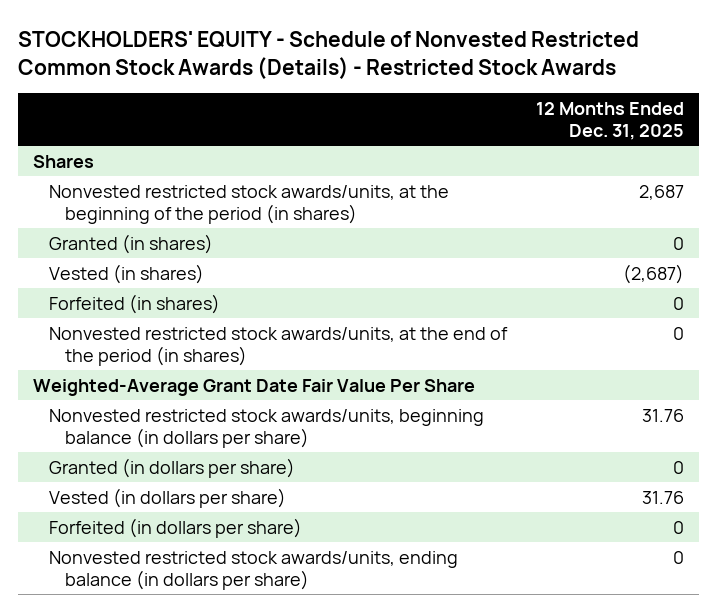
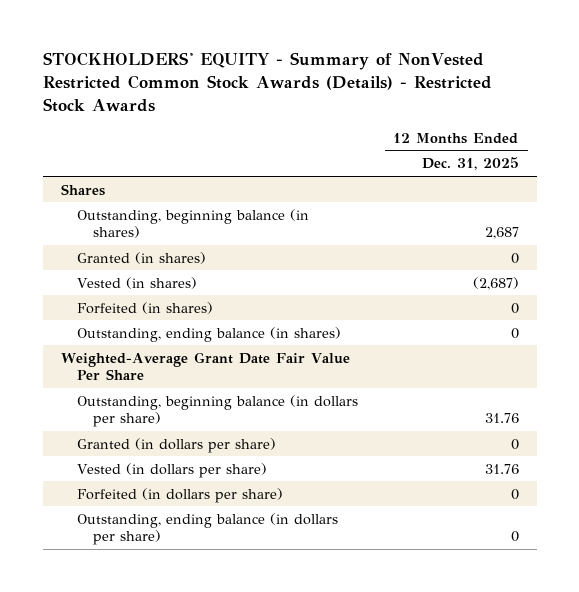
- STOCKHOLDERS' EQUITY - Schedule of Nonvested Restricted Common Stock Awards (Details) - Restricted Stock Awards
+ STOCKHOLDERS' EQUITY - Summary of NonVested Restricted Common Stock Awards (Details) - Restricted Stock Awards
- Nonvested restricted stock awards/units, at the beginning of the period (in shares) | 2,687
+ Outstanding, beginning balance (in shares) | 2,687
- Nonvested restricted stock awards/units, at the end of the period (in shares) | 0
+ Outstanding, ending balance (in shares) | 0
- Nonvested restricted stock awards/units, beginning balance (in dollars per share) | 31.76
+ Outstanding, beginning balance (in dollars per share) | 31.76
- Nonvested restricted stock awards/units, ending balance (in dollars per share) | 0
+ Outstanding, ending balance (in dollars per share) | 0

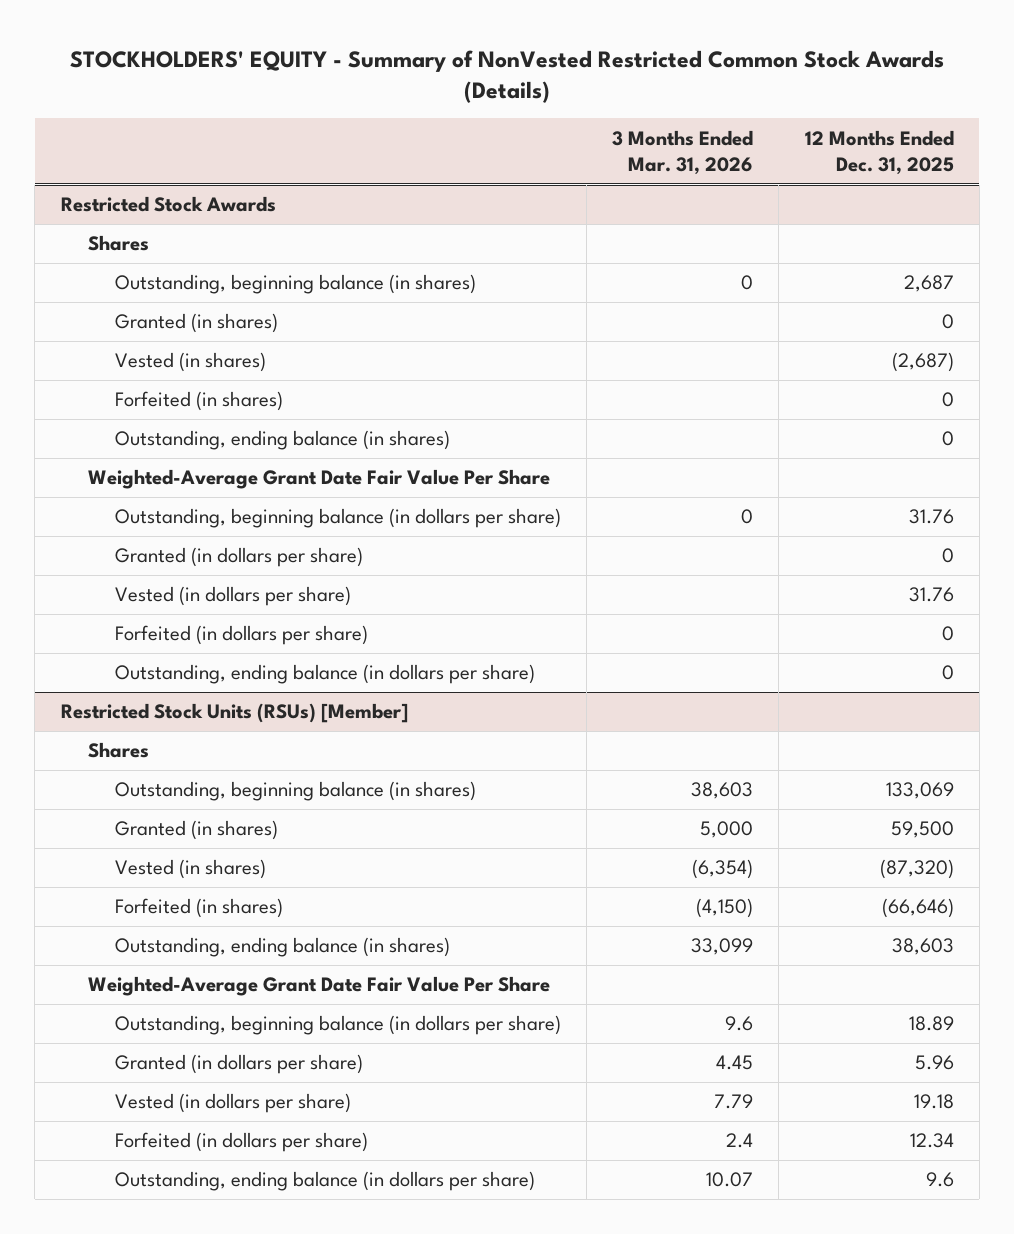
- STOCKHOLDERS' EQUITY - Summary of NonVested Restricted Common Stock Awards (Details) - Restricted Stock Awards
+ STOCKHOLDERS' EQUITY - Summary of NonVested Restricted Common Stock Awards (Details)
- | 12 Months Ended Dec. 31, 2025
+ | 3 Months Ended Mar. 31, 2026 | 12 Months Ended Dec. 31, 2025
+ Restricted Stock Awards
+ Restricted Stock Units (RSUs) [Member]
+ Shares
+ Outstanding, beginning balance (in shares) | 38,603 | 133,069
+ Granted (in shares) | 5,000 | 59,500
+ Vested (in shares) | (6,354) | (87,320)
+ Forfeited (in shares) | (4,150) | (66,646)
+ Outstanding, ending balance (in shares) | 33,099 | 38,603
+ Weighted-Average Grant Date Fair Value Per Share
+ Outstanding, beginning balance (in dollars per share) | 9.6 | 18.89
+ Granted (in dollars per share) | 4.45 | 5.96
+ Vested (in dollars per share) | 7.79 | 19.18
+ Forfeited (in dollars per share) | 2.4 | 12.34
+ Outstanding, ending balance (in dollars per share) | 10.07 | 9.6

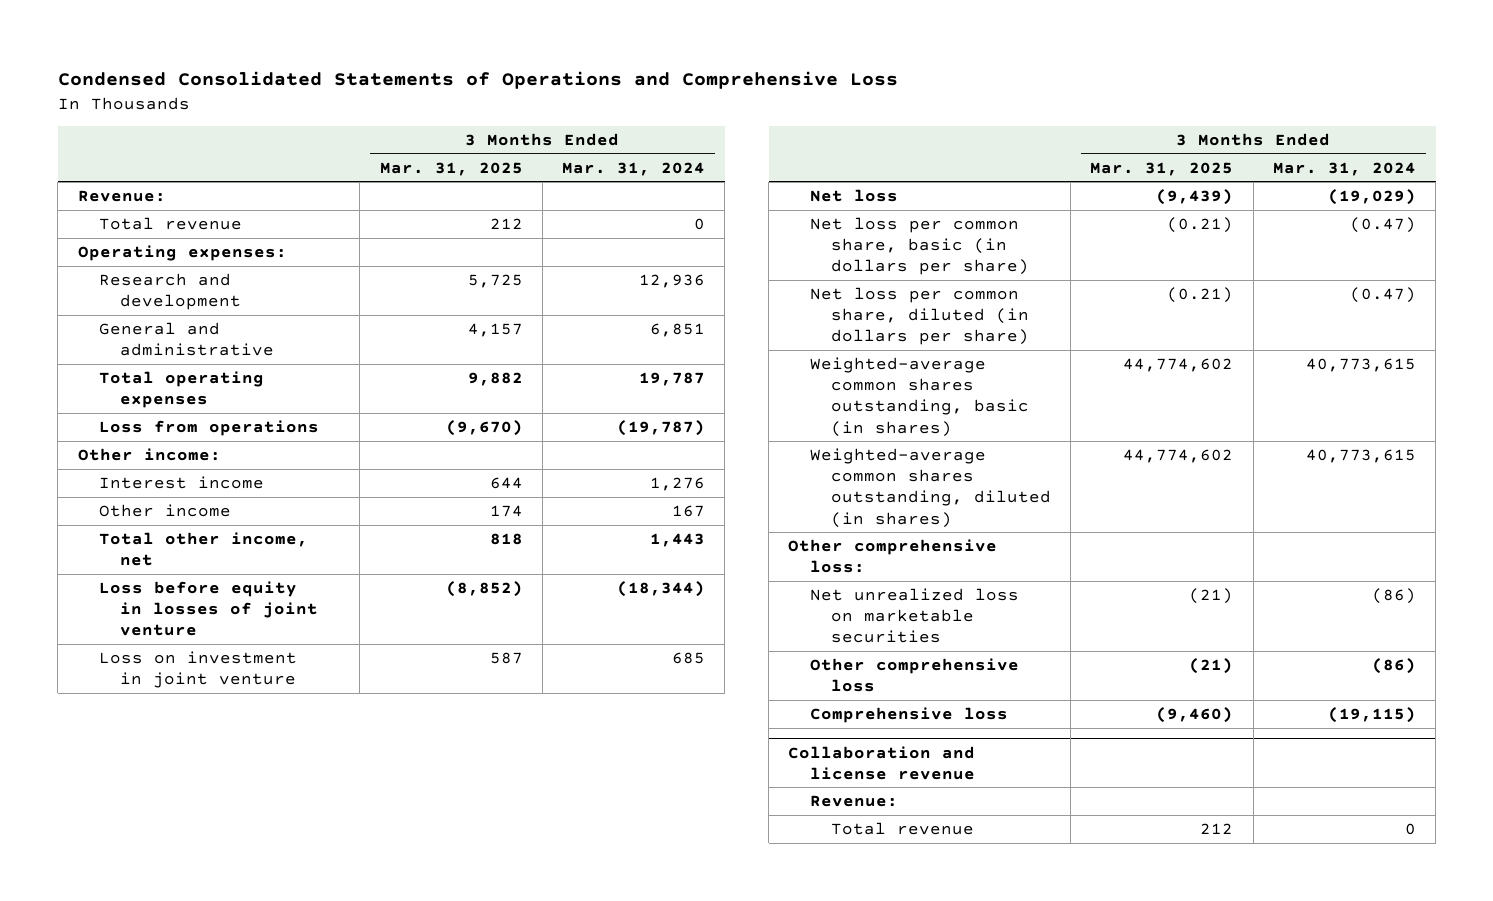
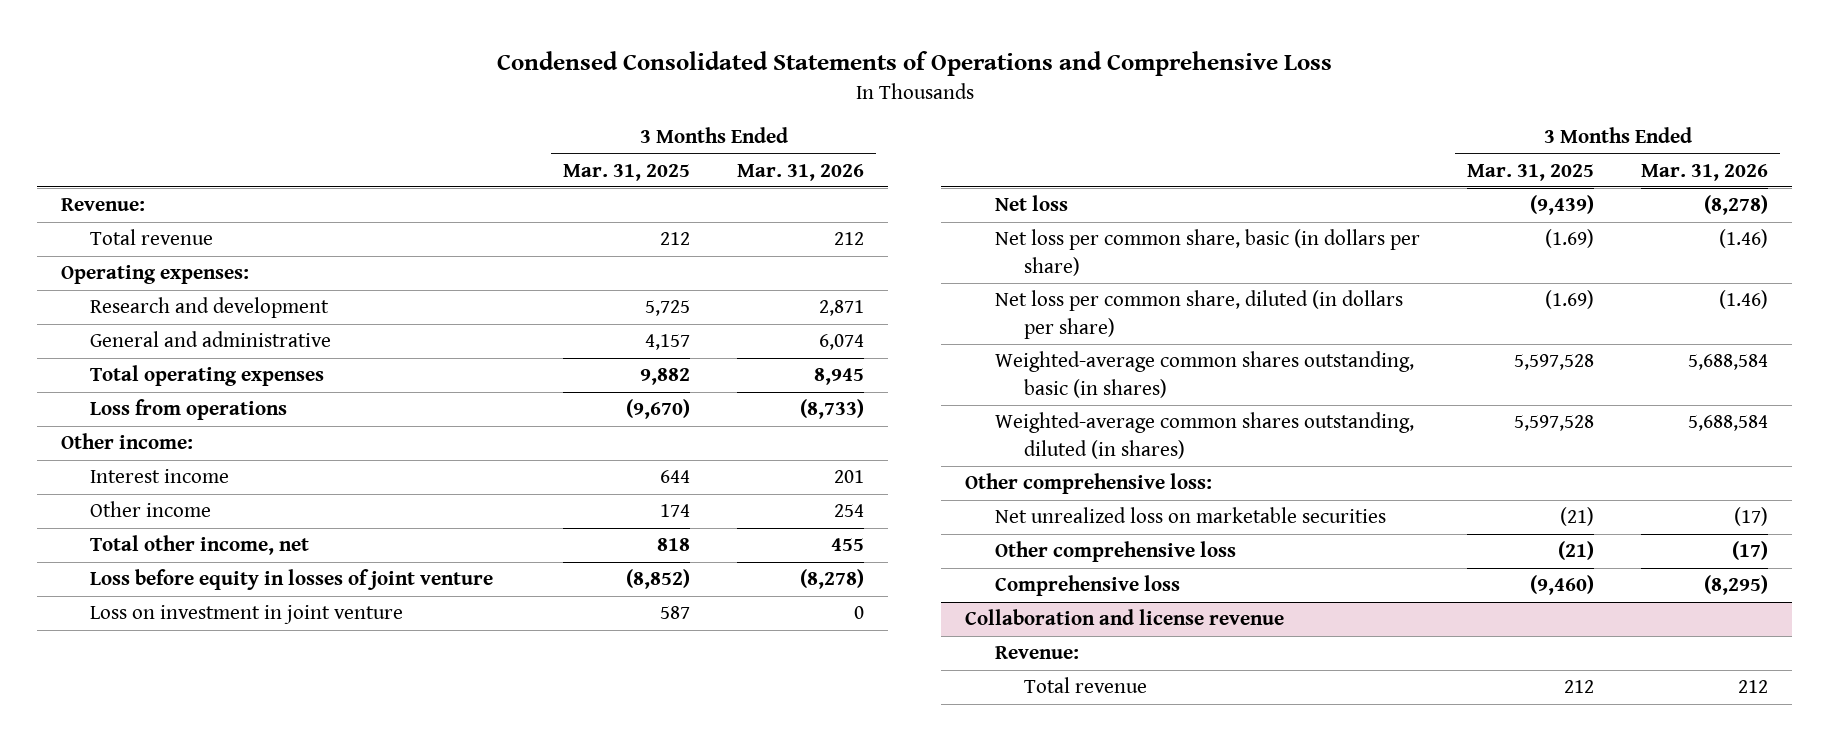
- | 3 Months Ended Mar. 31, 2025 | 3 Months Ended Mar. 31, 2024
+ | 3 Months Ended Mar. 31, 2025 | 3 Months Ended Mar. 31, 2026
- Net loss per common share, basic (in dollars per share) | (0.21) | (0.47)
- Net loss per common share, diluted (in dollars per share) | (0.21) | (0.47)
- Weighted-average common shares outstanding, basic (in shares) | 44,774,602 | 40,773,615
- Weighted-average common shares outstanding, diluted (in shares) | 44,774,602 | 40,773,615
+ Net loss per common share, basic (in dollars per share) | (1.69) | (1.46)
+ Net loss per common share, diluted (in dollars per share) | (1.69) | (1.46)
+ Weighted-average common shares outstanding, basic (in shares) | 5,597,528 | 5,688,584
+ Weighted-average common shares outstanding, diluted (in shares) | 5,597,528 | 5,688,584

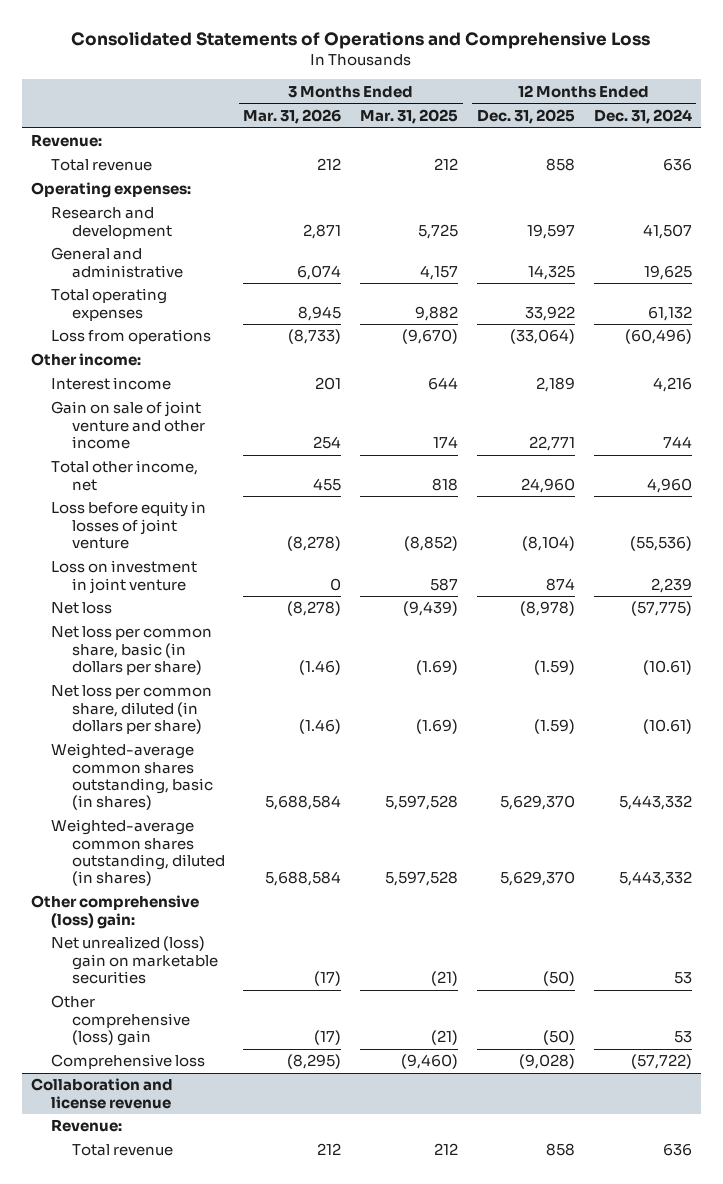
- Condensed Consolidated Statements of Operations and Comprehensive Loss
+ Consolidated Statements of Operations and Comprehensive Loss
- | 3 Months Ended Mar. 31, 2025 | 3 Months Ended Mar. 31, 2026
+ | 3 Months Ended Mar. 31, 2026 | 3 Months Ended Mar. 31, 2025 | 12 Months Ended Dec. 31, 2025 | 12 Months Ended Dec. 31, 2024
- Other income | 174 | 254
+ Gain on sale of joint venture and other income | 254 | 174 | 22,771 | 744
- Other comprehensive loss:
- Net unrealized loss on marketable securities | (21) | (17)
- Other comprehensive loss | (21) | (17)
+ Other comprehensive (loss) gain:
+ Net unrealized (loss) gain on marketable securities | (17) | (21) | (50) | 53
+ Other comprehensive (loss) gain | (17) | (21) | (50) | 53

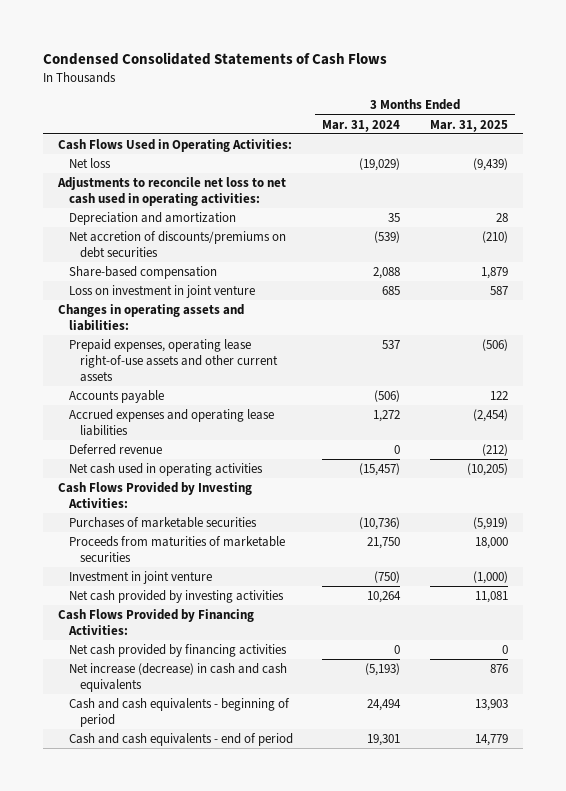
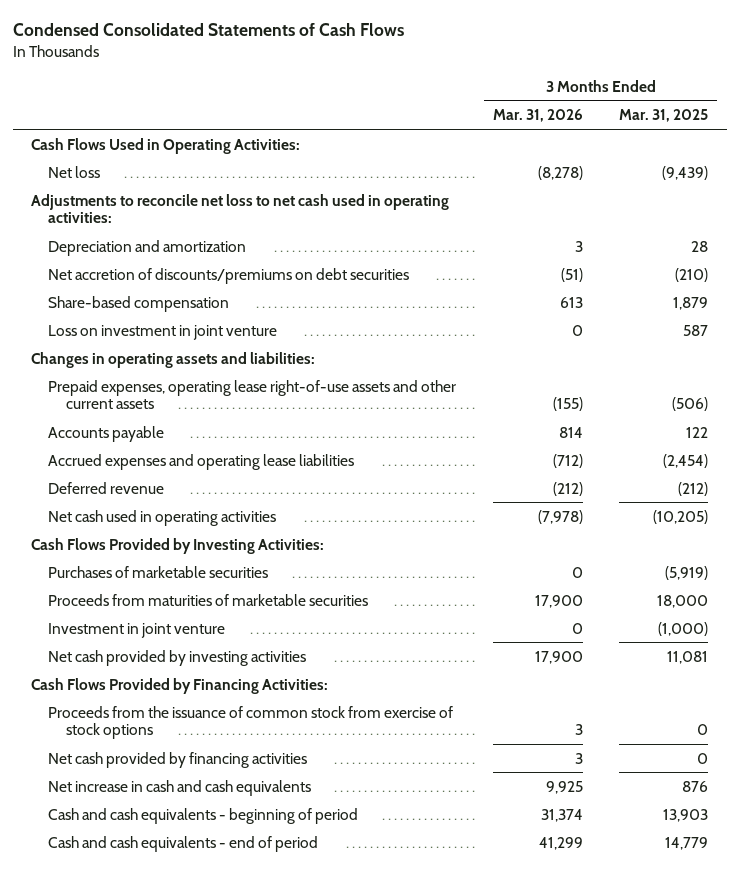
- | 3 Months Ended Mar. 31, 2024 | 3 Months Ended Mar. 31, 2025
+ | 3 Months Ended Mar. 31, 2026 | 3 Months Ended Mar. 31, 2025
+ Proceeds from the issuance of common stock from exercise of stock options | 3 | 0
- Net increase (decrease) in cash and cash equivalents | (5,193) | 876
+ Net increase in cash and cash equivalents | 9,925 | 876

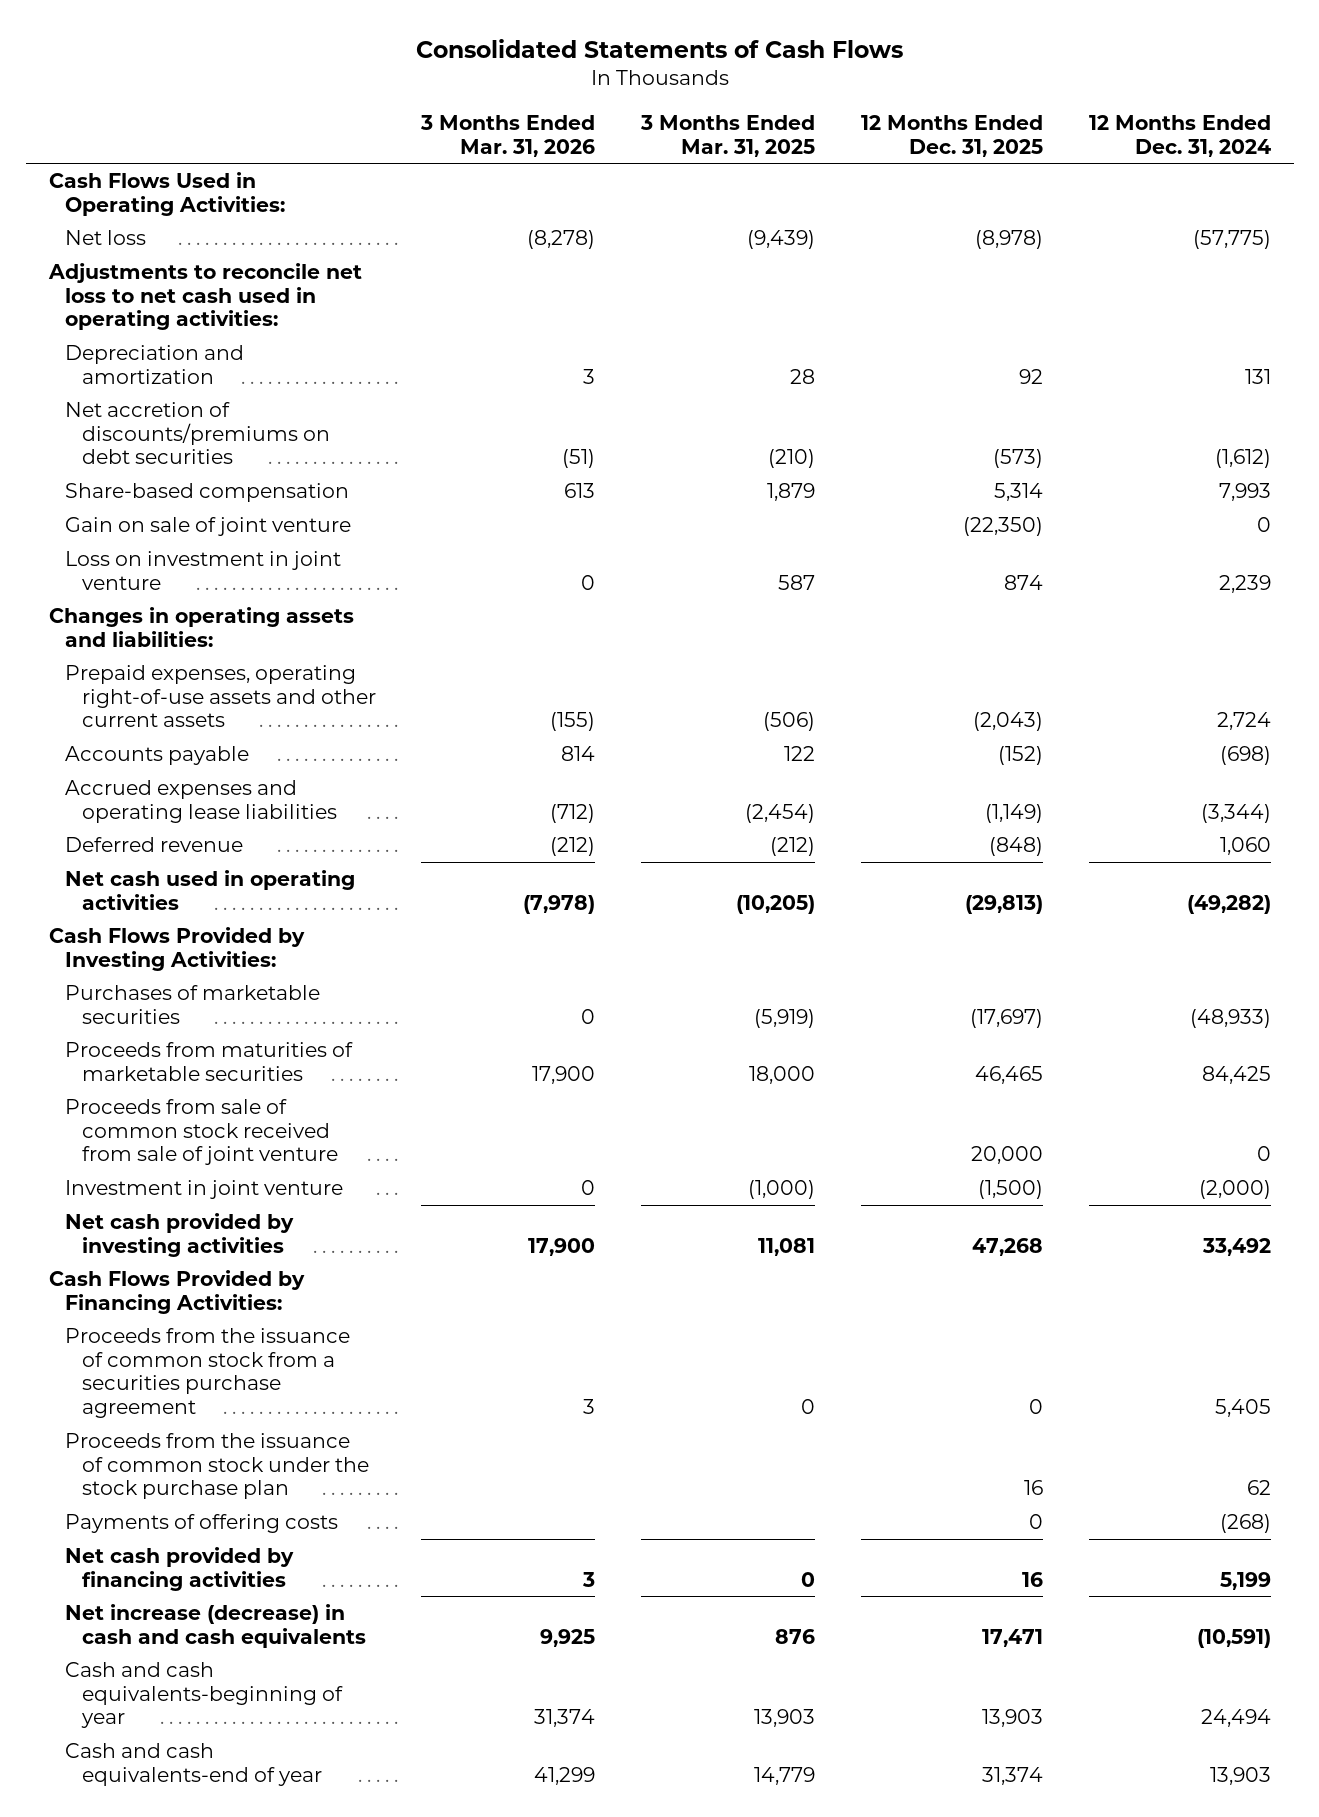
- Condensed Consolidated Statements of Cash Flows
+ Consolidated Statements of Cash Flows
- | 3 Months Ended Mar. 31, 2026 | 3 Months Ended Mar. 31, 2025
+ | 3 Months Ended Mar. 31, 2026 | 3 Months Ended Mar. 31, 2025 | 12 Months Ended Dec. 31, 2025 | 12 Months Ended Dec. 31, 2024
+ Gain on sale of joint venture | | | (22,350) | 0
- Prepaid expenses, operating lease right-of-use assets and other current assets | (155) | (506)
+ Prepaid expenses, operating right-of-use assets and other current assets | (155) | (506) | (2,043) | 2,724
+ Proceeds from sale of common stock received from sale of joint venture | | | 20,000 | 0
- Proceeds from the issuance of common stock from exercise of stock options | 3 | 0
+ Proceeds from the issuance of common stock from a securities purchase agreement | 3 | 0 | 0 | 5,405
+ Proceeds from the issuance of common stock under the stock purchase plan | | | 16 | 62
+ Payments of offering costs | | | 0 | (268)
- Net increase in cash and cash equivalents | 9,925 | 876
- Cash and cash equivalents - beginning of period | 31,374 | 13,903
- Cash and cash equivalents - end of period | 41,299 | 14,779
+ Net increase (decrease) in cash and cash equivalents | 9,925 | 876 | 17,471 | (10,591)
+ Cash and cash equivalents-beginning of year | 31,374 | 13,903 | 13,903 | 24,494
+ Cash and cash equivalents-end of year | 41,299 | 14,779 | 31,374 | 13,903

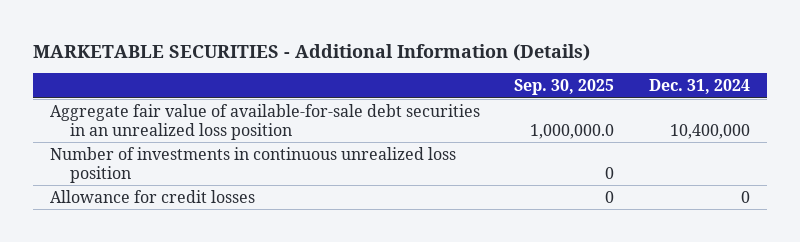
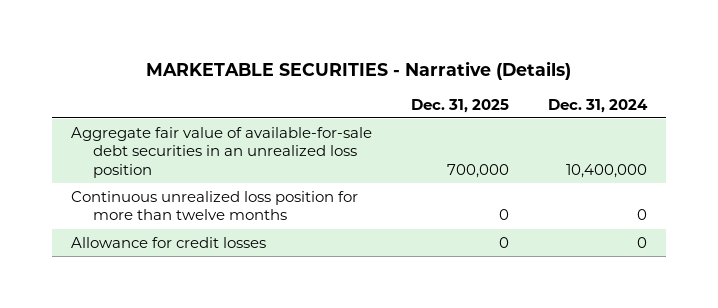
- MARKETABLE SECURITIES - Additional Information (Details)
+ MARKETABLE SECURITIES - Narrative (Details)
- | Sep. 30, 2025 | Dec. 31, 2024
+ | Dec. 31, 2025 | Dec. 31, 2024
- Number of investments in continuous unrealized loss position | 0 |
+ Continuous unrealized loss position for more than twelve months | 0 | 0

